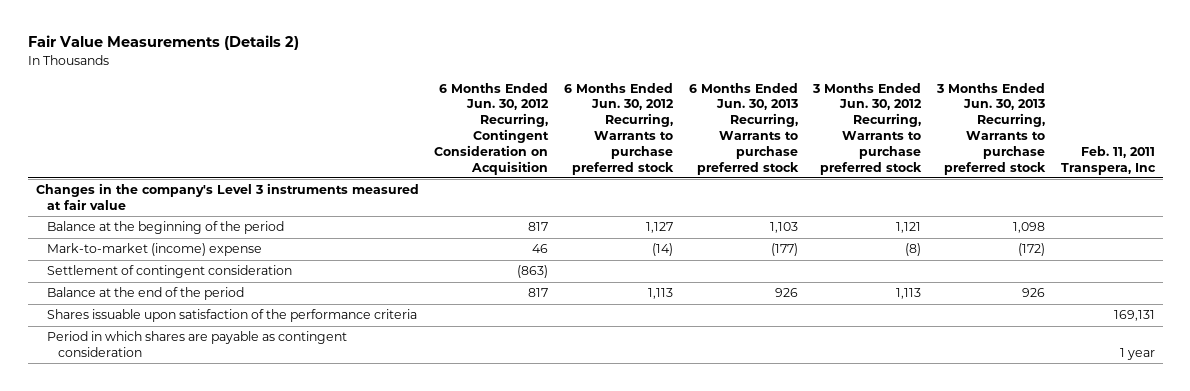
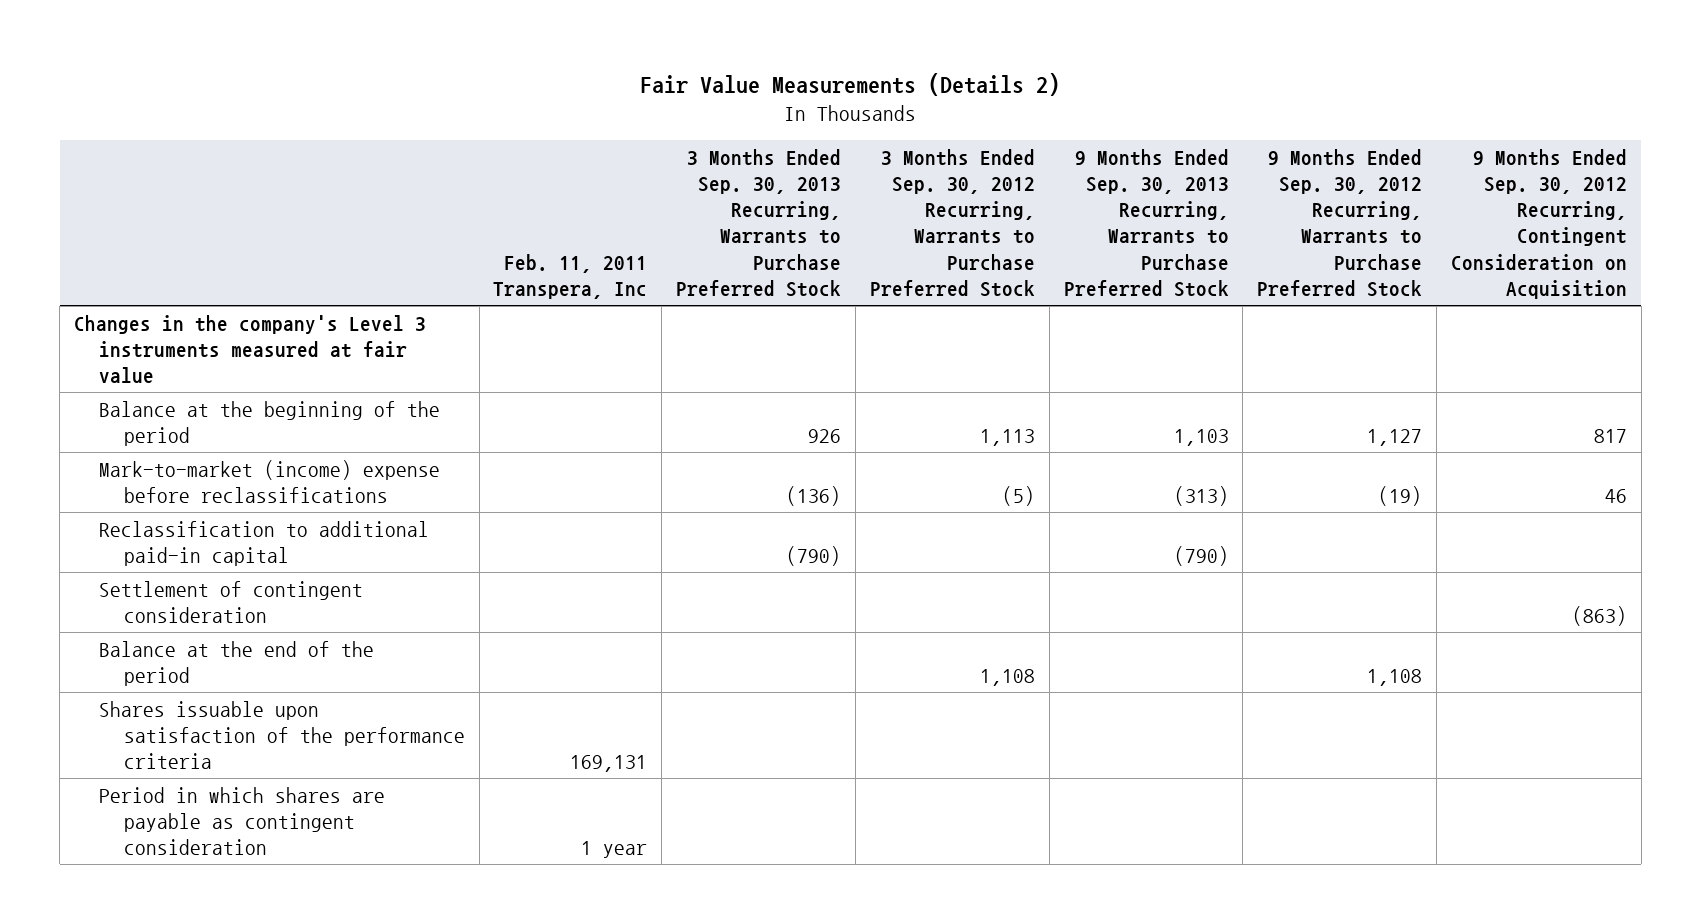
- | 6 Months Ended Jun. 30, 2012 Recurring, Contingent Consideration on Acquisition | 6 Months Ended Jun. 30, 2012 Recurring, Warrants to purchase preferred stock | 6 Months Ended Jun. 30, 2013 Recurring, Warrants to purchase preferred stock | 3 Months Ended Jun. 30, 2012 Recurring, Warrants to purchase preferred stock | 3 Months Ended Jun. 30, 2013 Recurring, Warrants to purchase preferred stock | Feb. 11, 2011 Transpera, Inc
+ | Feb. 11, 2011 Transpera, Inc | 3 Months Ended Sep. 30, 2013 Recurring, Warrants to Purchase Preferred Stock | 3 Months Ended Sep. 30, 2012 Recurring, Warrants to Purchase Preferred Stock | 9 Months Ended Sep. 30, 2013 Recurring, Warrants to Purchase Preferred Stock | 9 Months Ended Sep. 30, 2012 Recurring, Warrants to Purchase Preferred Stock | 9 Months Ended Sep. 30, 2012 Recurring, Contingent Consideration on Acquisition
- Mark-to-market (income) expense | 46 | (14) | (177) | (8) | (172) |
+ Mark-to-market (income) expense before reclassifications | | (136) | (5) | (313) | (19) | 46
+ Reclassification to additional paid-in capital | | (790) | | (790) | |

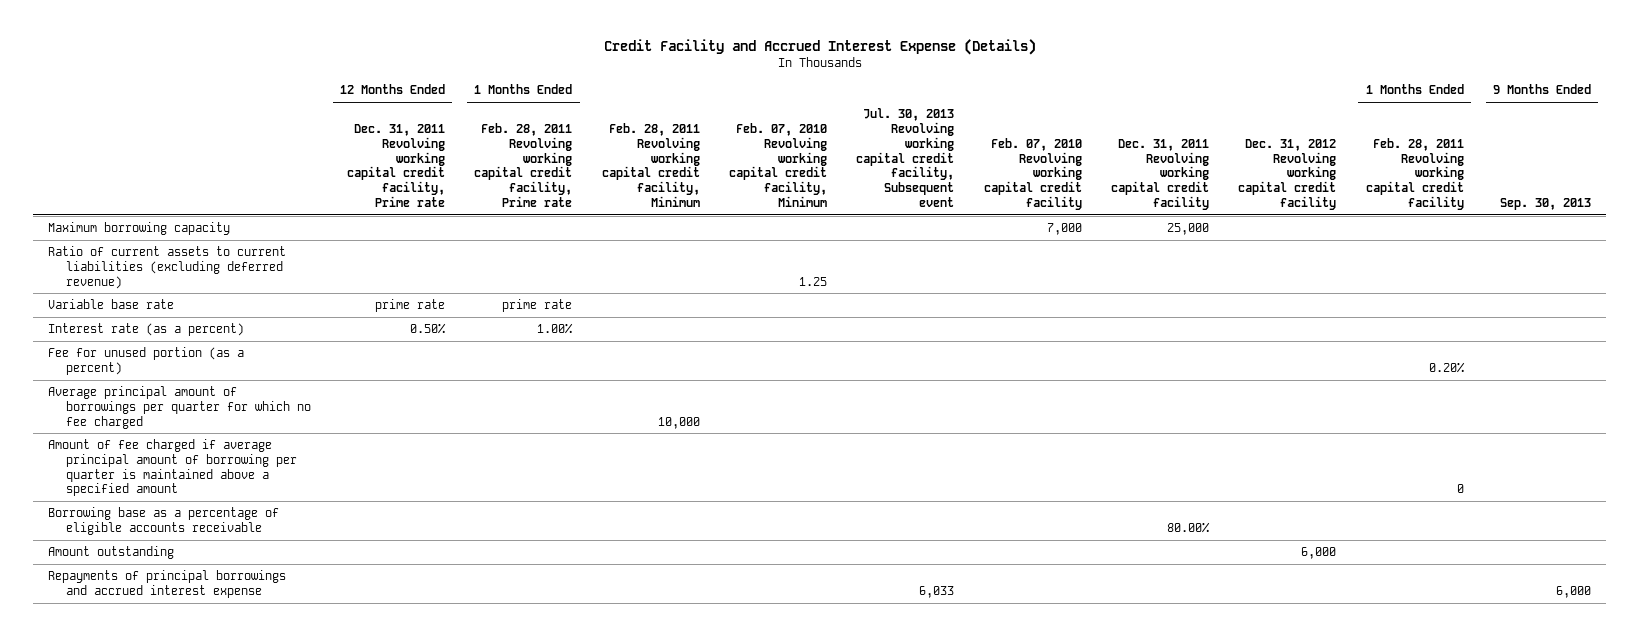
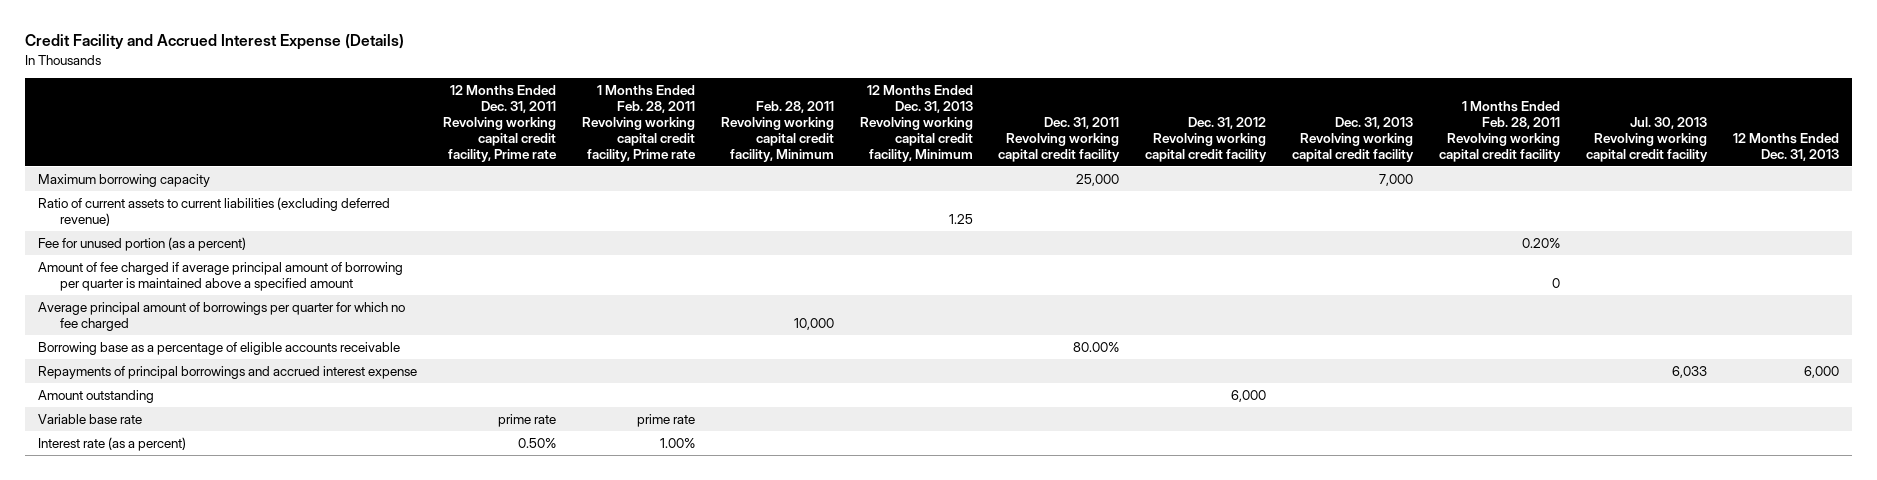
- | 12 Months Ended Dec. 31, 2011 Revolving working capital credit facility, Prime rate | 1 Months Ended Feb. 28, 2011 Revolving working capital credit facility, Prime rate | Feb. 28, 2011 Revolving working capital credit facility, Minimum | Feb. 07, 2010 Revolving working capital credit facility, Minimum | Jul. 30, 2013 Revolving working capital credit facility, Subsequent event | Feb. 07, 2010 Revolving working capital credit facility | Dec. 31, 2011 Revolving working capital credit facility | Dec. 31, 2012 Revolving working capital credit facility | 1 Months Ended Feb. 28, 2011 Revolving working capital credit facility | 9 Months Ended Sep. 30, 2013
+ | 12 Months Ended Dec. 31, 2011 Revolving working capital credit facility, Prime rate | 1 Months Ended Feb. 28, 2011 Revolving working capital credit facility, Prime rate | Feb. 28, 2011 Revolving working capital credit facility, Minimum | 12 Months Ended Dec. 31, 2013 Revolving working capital credit facility, Minimum | Dec. 31, 2011 Revolving working capital credit facility | Dec. 31, 2012 Revolving working capital credit facility | Dec. 31, 2013 Revolving working capital credit facility | 1 Months Ended Feb. 28, 2011 Revolving working capital credit facility | Jul. 30, 2013 Revolving working capital credit facility | 12 Months Ended Dec. 31, 2013
moved down: Average principal amount of borrowings per quarter for which no fee charged | | | 10,000 | | | | | | |
moved down: Amount outstanding | | | | | | 6,000 | | | |
moved down: Variable base rate | prime rate | prime rate | | | | | | | |
moved down: Interest rate (as a percent) | 0.50% | 1.00% | | | | | | | |

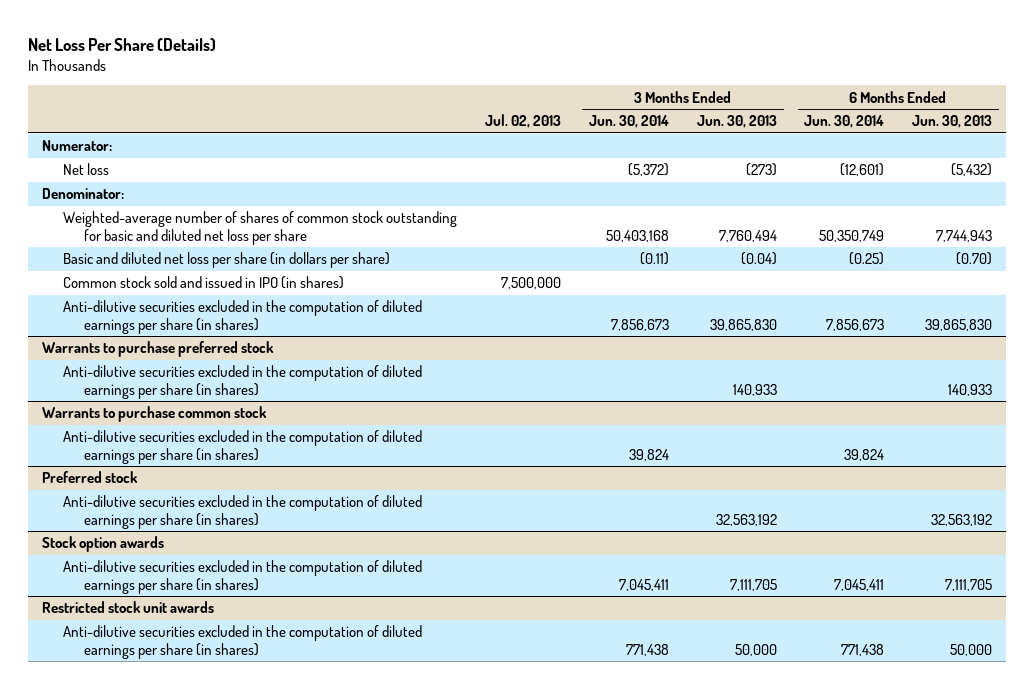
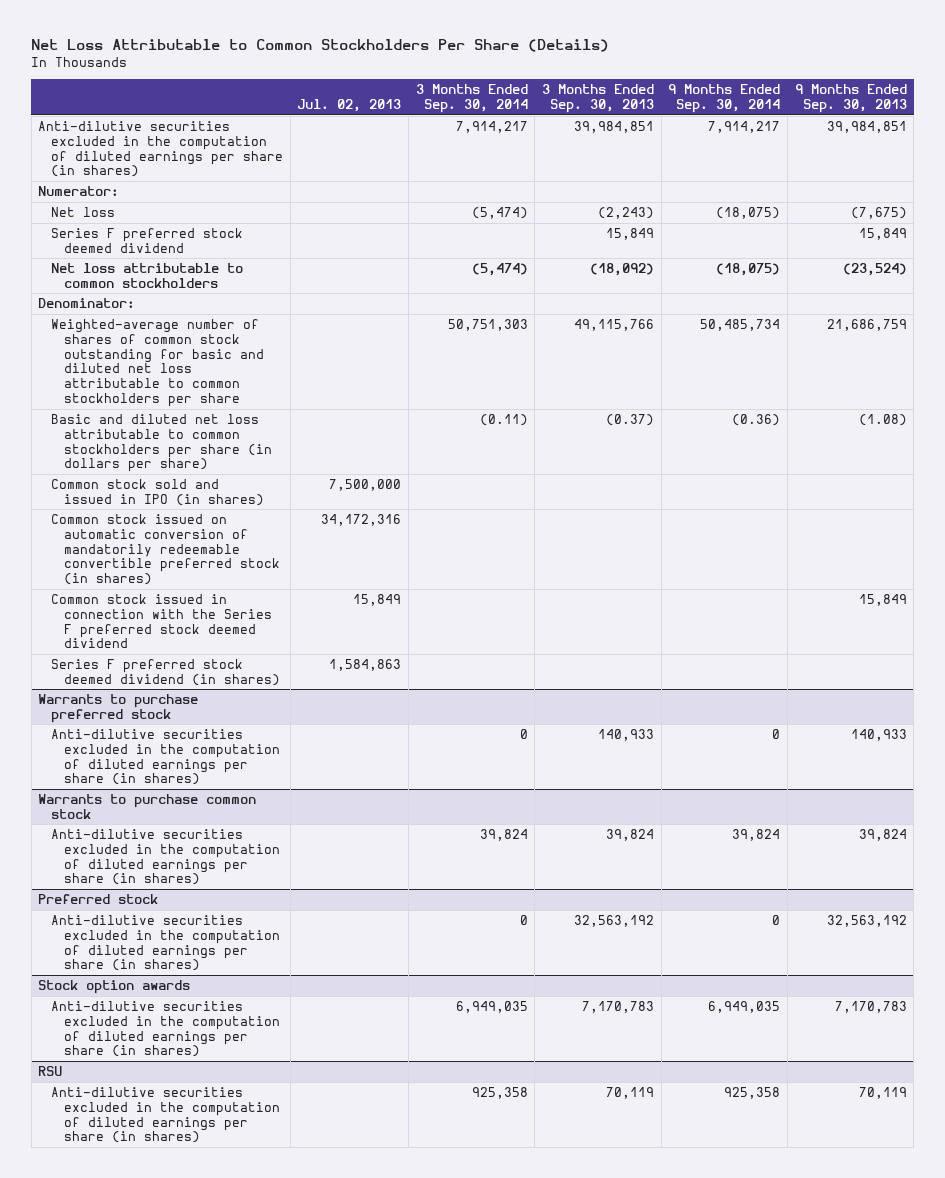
- Net Loss Per Share (Details)
+ Net Loss Attributable to Common Stockholders Per Share (Details)
- | Jul. 02, 2013 | 3 Months Ended Jun. 30, 2014 | 3 Months Ended Jun. 30, 2013 | 6 Months Ended Jun. 30, 2014 | 6 Months Ended Jun. 30, 2013
+ | Jul. 02, 2013 | 3 Months Ended Sep. 30, 2014 | 3 Months Ended Sep. 30, 2013 | 9 Months Ended Sep. 30, 2014 | 9 Months Ended Sep. 30, 2013
moved up: Anti-dilutive securities excluded in the computation of diluted earnings per share (in shares) | | 7,914,217 | 39,984,851 | 7,914,217 | 39,984,851
+ Series F preferred stock deemed dividend | | | 15,849 | | 15,849
+ Net loss attributable to common stockholders | | (5,474) | (18,092) | (18,075) | (23,524)
- Weighted-average number of shares of common stock outstanding for basic and diluted net loss per share | | 50,403,168 | 7,760,494 | 50,350,749 | 7,744,943
- Basic and diluted net loss per share (in dollars per share) | | (0.11) | (0.04) | (0.25) | (0.70)
+ Weighted-average number of shares of common stock outstanding for basic and diluted net loss attributable to common stockholders per share | | 50,751,303 | 49,115,766 | 50,485,734 | 21,686,759
+ Basic and diluted net loss attributable to common stockholders per share (in dollars per share) | | (0.11) | (0.37) | (0.36) | (1.08)
+ Common stock issued on automatic conversion of mandatorily redeemable convertible preferred stock (in shares) | 34,172,316 | | | |
+ Common stock issued in connection with the Series F preferred stock deemed dividend | 15,849 | | | | 15,849
+ Series F preferred stock deemed dividend (in shares) | 1,584,863 | | | |
- Restricted stock unit awards
- Anti-dilutive securities excluded in the computation of diluted earnings per share (in shares) | | 771,438 | 50,000 | 771,438 | 50,000
+ RSU
+ Anti-dilutive securities excluded in the computation of diluted earnings per share (in shares) | | 925,358 | 70,119 | 925,358 | 70,119

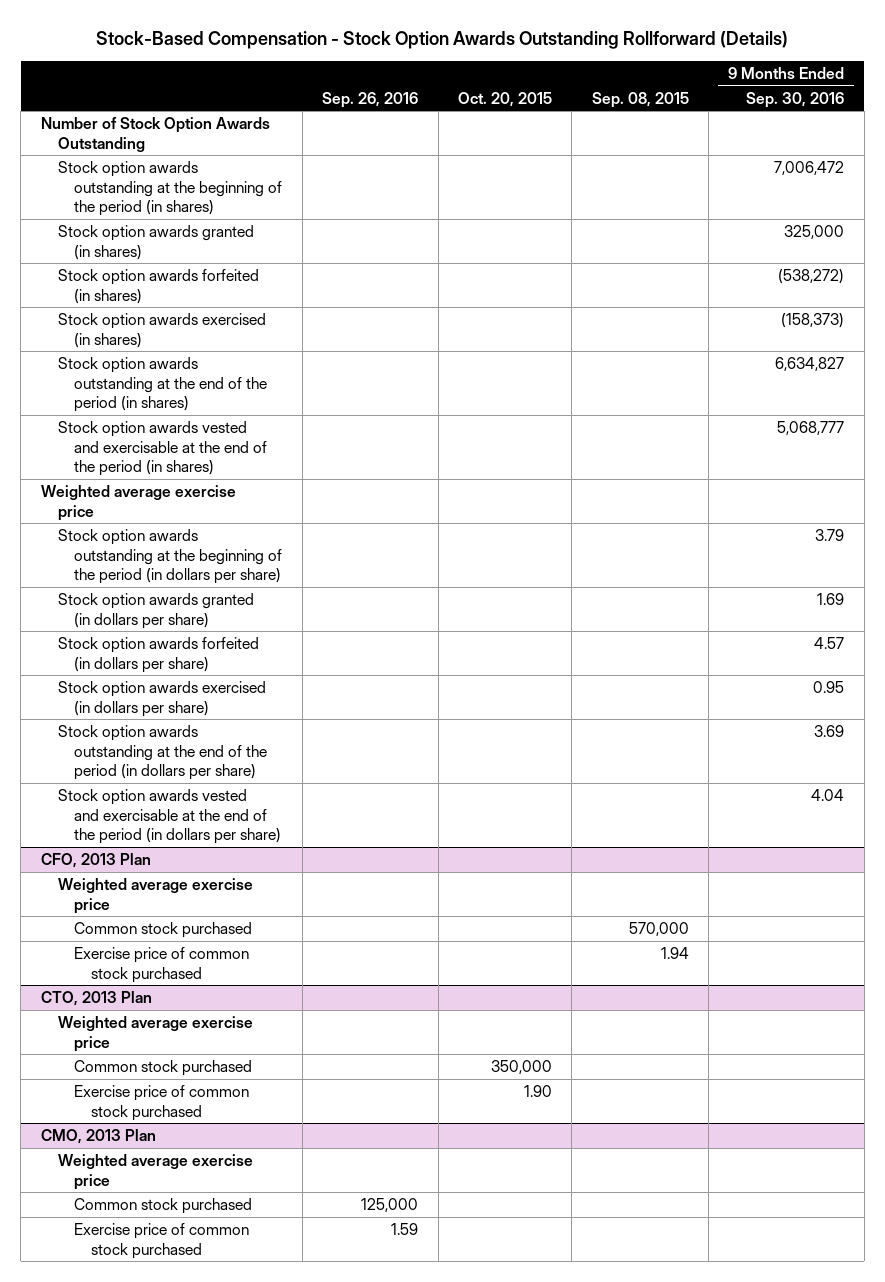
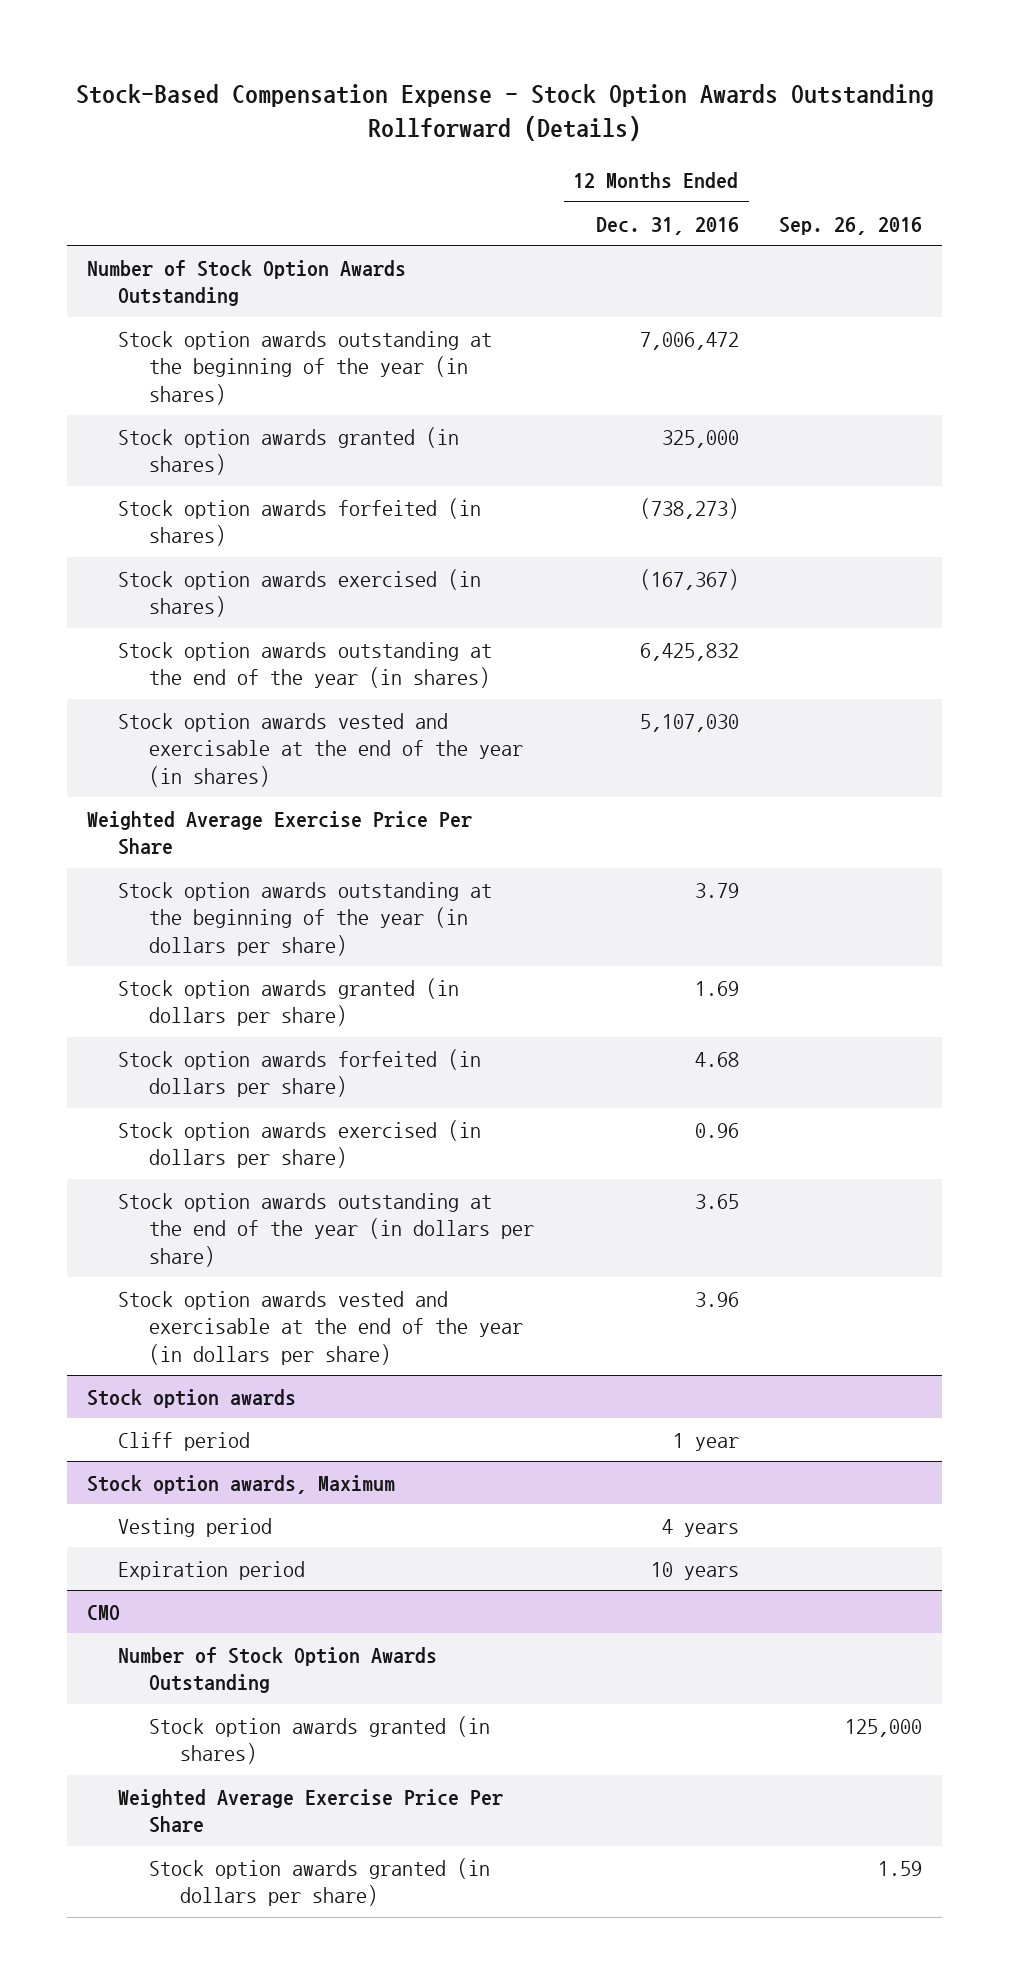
- Stock-Based Compensation - Stock Option Awards Outstanding Rollforward (Details)
+ Stock-Based Compensation Expense - Stock Option Awards Outstanding Rollforward (Details)
- | Sep. 26, 2016 | Oct. 20, 2015 | Sep. 08, 2015 | 9 Months Ended Sep. 30, 2016
+ | 12 Months Ended Dec. 31, 2016 | Sep. 26, 2016
- Stock option awards outstanding at the beginning of the period (in shares) | | | | 7,006,472
+ Stock option awards outstanding at the beginning of the year (in shares) | 7,006,472 |
- Stock option awards outstanding at the end of the period (in shares) | | | | 6,634,827
- Stock option awards vested and exercisable at the end of the period (in shares) | | | | 5,068,777
- Weighted average exercise price
- Stock option awards outstanding at the beginning of the period (in dollars per share) | | | | 3.79
+ Stock option awards outstanding at the end of the year (in shares) | 6,425,832 |
+ Stock option awards vested and exercisable at the end of the year (in shares) | 5,107,030 |
+ Weighted Average Exercise Price Per Share
+ Stock option awards outstanding at the beginning of the year (in dollars per share) | 3.79 |
- Stock option awards outstanding at the end of the period (in dollars per share) | | | | 3.69
- Stock option awards vested and exercisable at the end of the period (in dollars per share) | | | | 4.04
- CFO, 2013 Plan
- Weighted average exercise price
- Common stock purchased | | | 570,000 |
- Exercise price of common stock purchased | | | 1.94 |
- CTO, 2013 Plan
- Weighted average exercise price
- Common stock purchased | | 350,000 | |
- Exercise price of common stock purchased | | 1.90 | |
- CMO, 2013 Plan
- Weighted average exercise price
- Common stock purchased | 125,000 | | |
- Exercise price of common stock purchased | 1.59 | | |
+ Stock option awards outstanding at the end of the year (in dollars per share) | 3.65 |
+ Stock option awards vested and exercisable at the end of the year (in dollars per share) | 3.96 |
+ Stock option awards
+ Cliff period | 1 year |
+ Stock option awards, Maximum
+ Vesting period | 4 years |
+ Expiration period | 10 years |
+ CMO
+ Number of Stock Option Awards Outstanding
+ Stock option awards granted (in shares) | | 125,000
+ Weighted Average Exercise Price Per Share
+ Stock option awards granted (in dollars per share) | | 1.59

